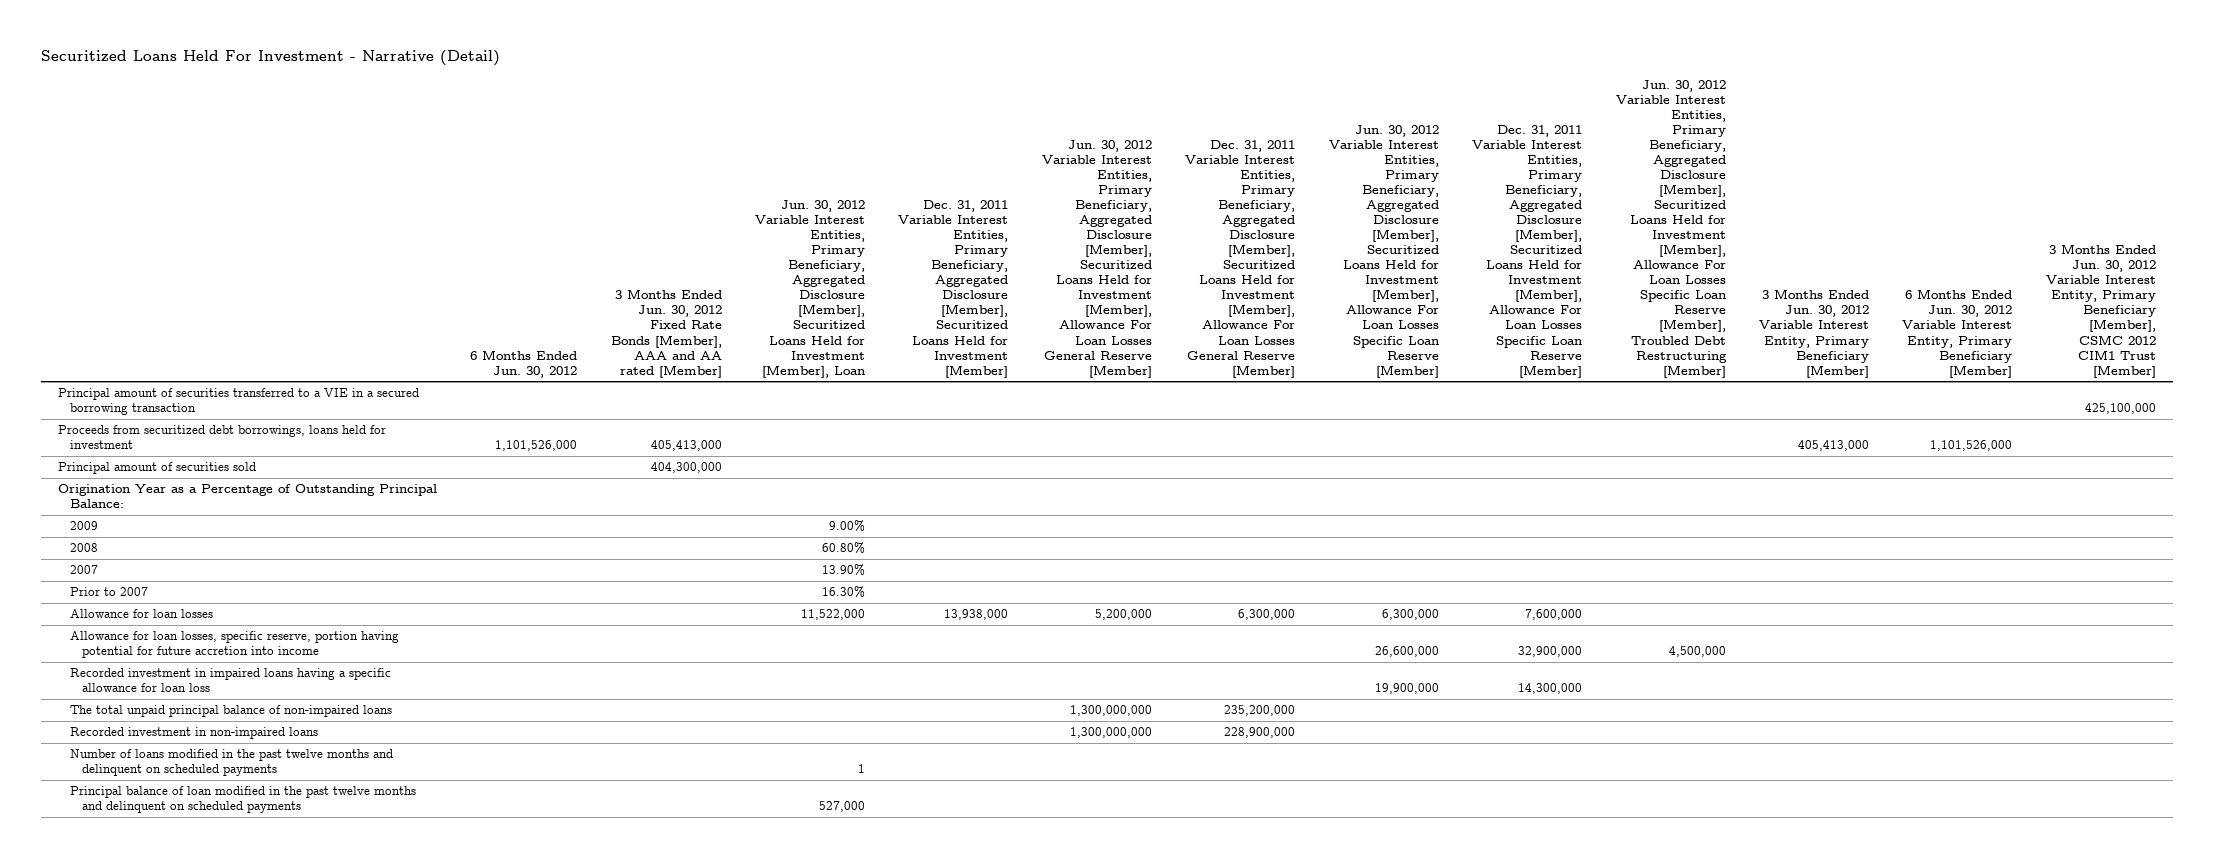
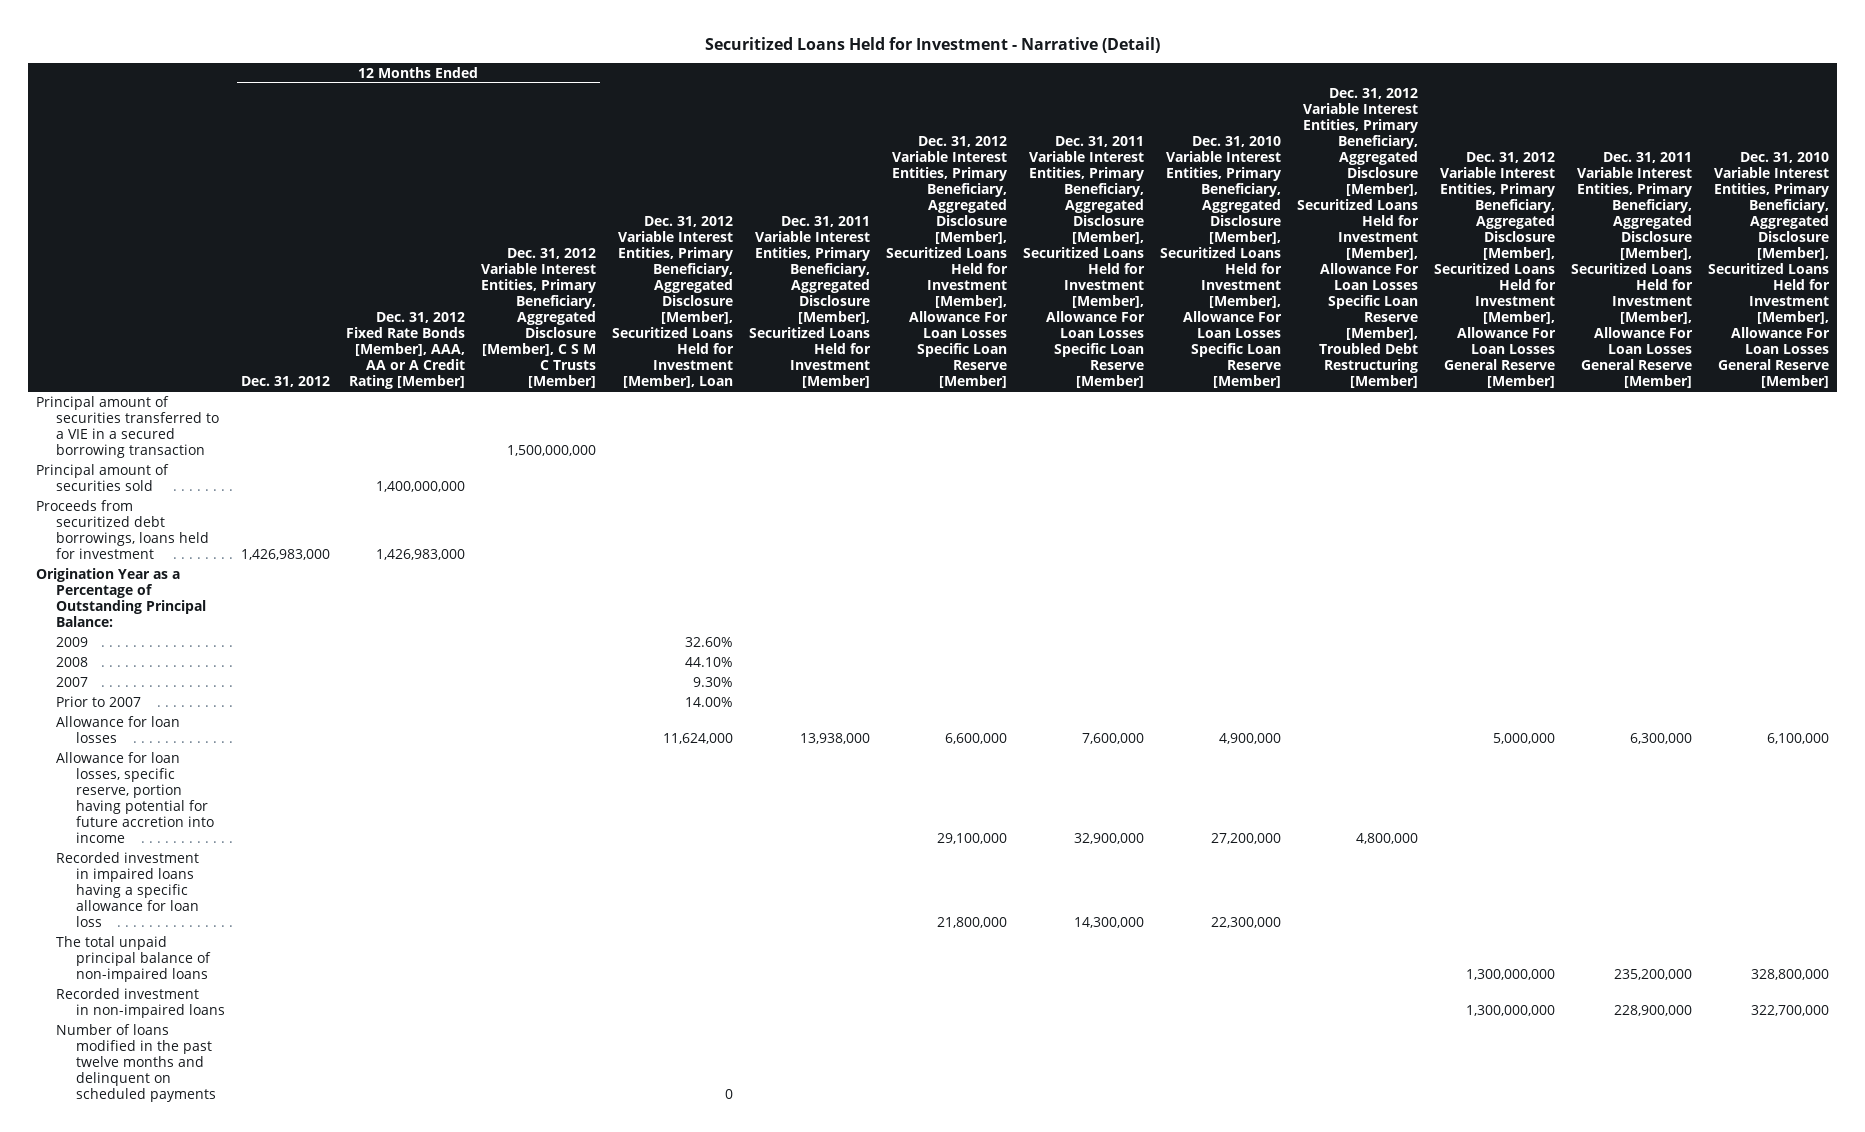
- Securitized Loans Held For Investment - Narrative (Detail)
+ Securitized Loans Held for Investment - Narrative (Detail)
- | 6 Months Ended Jun. 30, 2012 | 3 Months Ended Jun. 30, 2012 Fixed Rate Bonds [Member], AAA and AA rated [Member] | Jun. 30, 2012 Variable Interest Entities, Primary Beneficiary, Aggregated Disclosure [Member], Securitized Loans Held for Investment [Member], Loan | Dec. 31, 2011 Variable Interest Entities, Primary Beneficiary, Aggregated Disclosure [Member], Securitized Loans Held for Investment [Member] | Jun. 30, 2012 Variable Interest Entities, Primary Beneficiary, Aggregated Disclosure [Member], Securitized Loans Held for Investment [Member], Allowance For Loan Losses General Reserve [Member] | Dec. 31, 2011 Variable Interest Entities, Primary Beneficiary, Aggregated Disclosure [Member], Securitized Loans Held for Investment [Member], Allowance For Loan Losses General Reserve [Member] | Jun. 30, 2012 Variable Interest Entities, Primary Beneficiary, Aggregated Disclosure [Member], Securitized Loans Held for Investment [Member], Allowance For Loan Losses Specific Loan Reserve [Member] | Dec. 31, 2011 Variable Interest Entities, Primary Beneficiary, Aggregated Disclosure [Member], Securitized Loans Held for Investment [Member], Allowance For Loan Losses Specific Loan Reserve [Member] | Jun. 30, 2012 Variable Interest Entities, Primary Beneficiary, Aggregated Disclosure [Member], Securitized Loans Held for Investment [Member], Allowance For Loan Losses Specific Loan Reserve [Member], Troubled Debt Restructuring [Member] | 3 Months Ended Jun. 30, 2012 Variable Interest Entity, Primary Beneficiary [Member] | 6 Months Ended Jun. 30, 2012 Variable Interest Entity, Primary Beneficiary [Member] | 3 Months Ended Jun. 30, 2012 Variable Interest Entity, Primary Beneficiary [Member], CSMC 2012 CIM1 Trust [Member]
+ | 12 Months Ended Dec. 31, 2012 | 12 Months Ended Dec. 31, 2012 Fixed Rate Bonds [Member], AAA, AA or A Credit Rating [Member] | 12 Months Ended Dec. 31, 2012 Variable Interest Entities, Primary Beneficiary, Aggregated Disclosure [Member], C S M C Trusts [Member] | Dec. 31, 2012 Variable Interest Entities, Primary Beneficiary, Aggregated Disclosure [Member], Securitized Loans Held for Investment [Member], Loan | Dec. 31, 2011 Variable Interest Entities, Primary Beneficiary, Aggregated Disclosure [Member], Securitized Loans Held for Investment [Member] | Dec. 31, 2012 Variable Interest Entities, Primary Beneficiary, Aggregated Disclosure [Member], Securitized Loans Held for Investment [Member], Allowance For Loan Losses Specific Loan Reserve [Member] | Dec. 31, 2011 Variable Interest Entities, Primary Beneficiary, Aggregated Disclosure [Member], Securitized Loans Held for Investment [Member], Allowance For Loan Losses Specific Loan Reserve [Member] | Dec. 31, 2010 Variable Interest Entities, Primary Beneficiary, Aggregated Disclosure [Member], Securitized Loans Held for Investment [Member], Allowance For Loan Losses Specific Loan Reserve [Member] | Dec. 31, 2012 Variable Interest Entities, Primary Beneficiary, Aggregated Disclosure [Member], Securitized Loans Held for Investment [Member], Allowance For Loan Losses Specific Loan Reserve [Member], Troubled Debt Restructuring [Member] | Dec. 31, 2012 Variable Interest Entities, Primary Beneficiary, Aggregated Disclosure [Member], Securitized Loans Held for Investment [Member], Allowance For Loan Losses General Reserve [Member] | Dec. 31, 2011 Variable Interest Entities, Primary Beneficiary, Aggregated Disclosure [Member], Securitized Loans Held for Investment [Member], Allowance For Loan Losses General Reserve [Member] | Dec. 31, 2010 Variable Interest Entities, Primary Beneficiary, Aggregated Disclosure [Member], Securitized Loans Held for Investment [Member], Allowance For Loan Losses General Reserve [Member]
moved down: Proceeds from securitized debt borrowings, loans held for investment | 1,426,983,000 | 1,426,983,000 | | | | | | | | | |
- Principal balance of loan modified in the past twelve months and delinquent on scheduled payments | | | 527,000 | | | | | | | | |

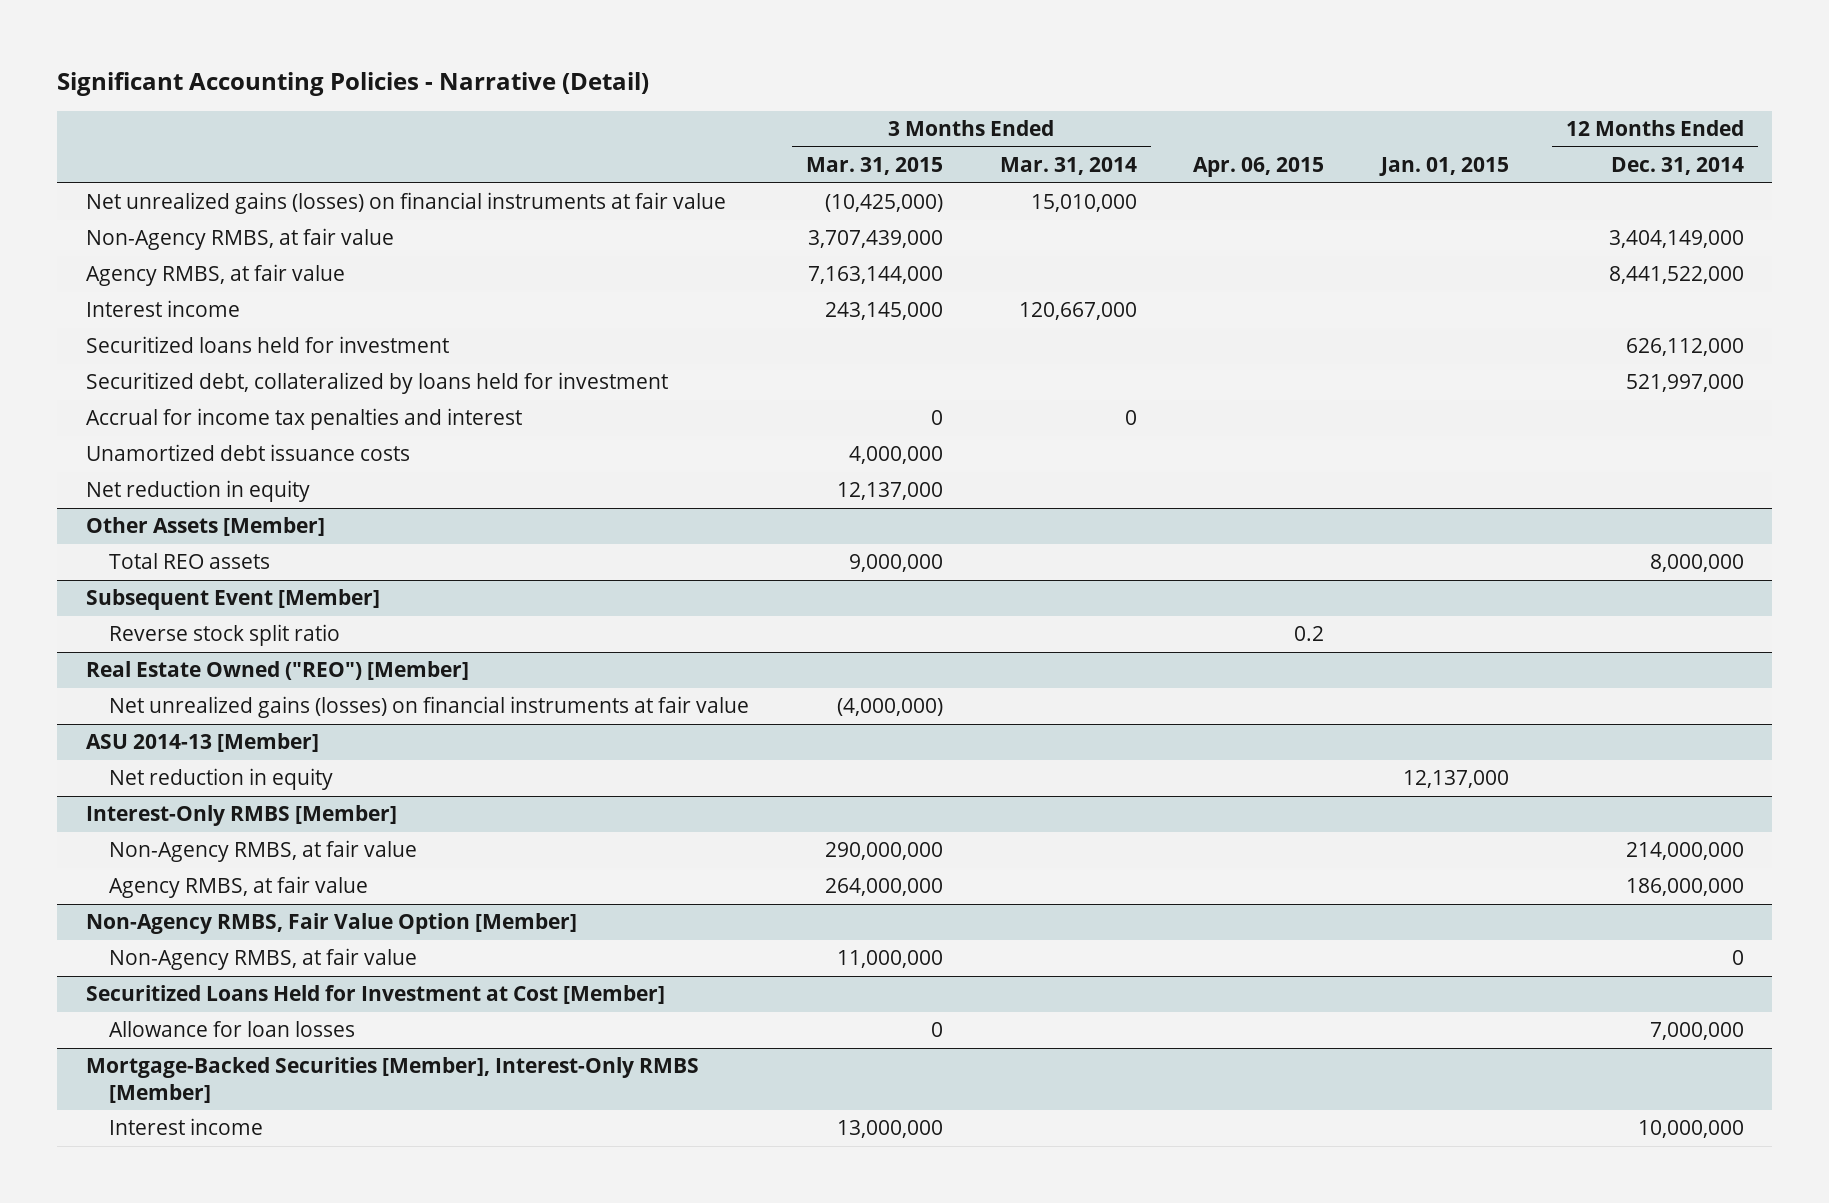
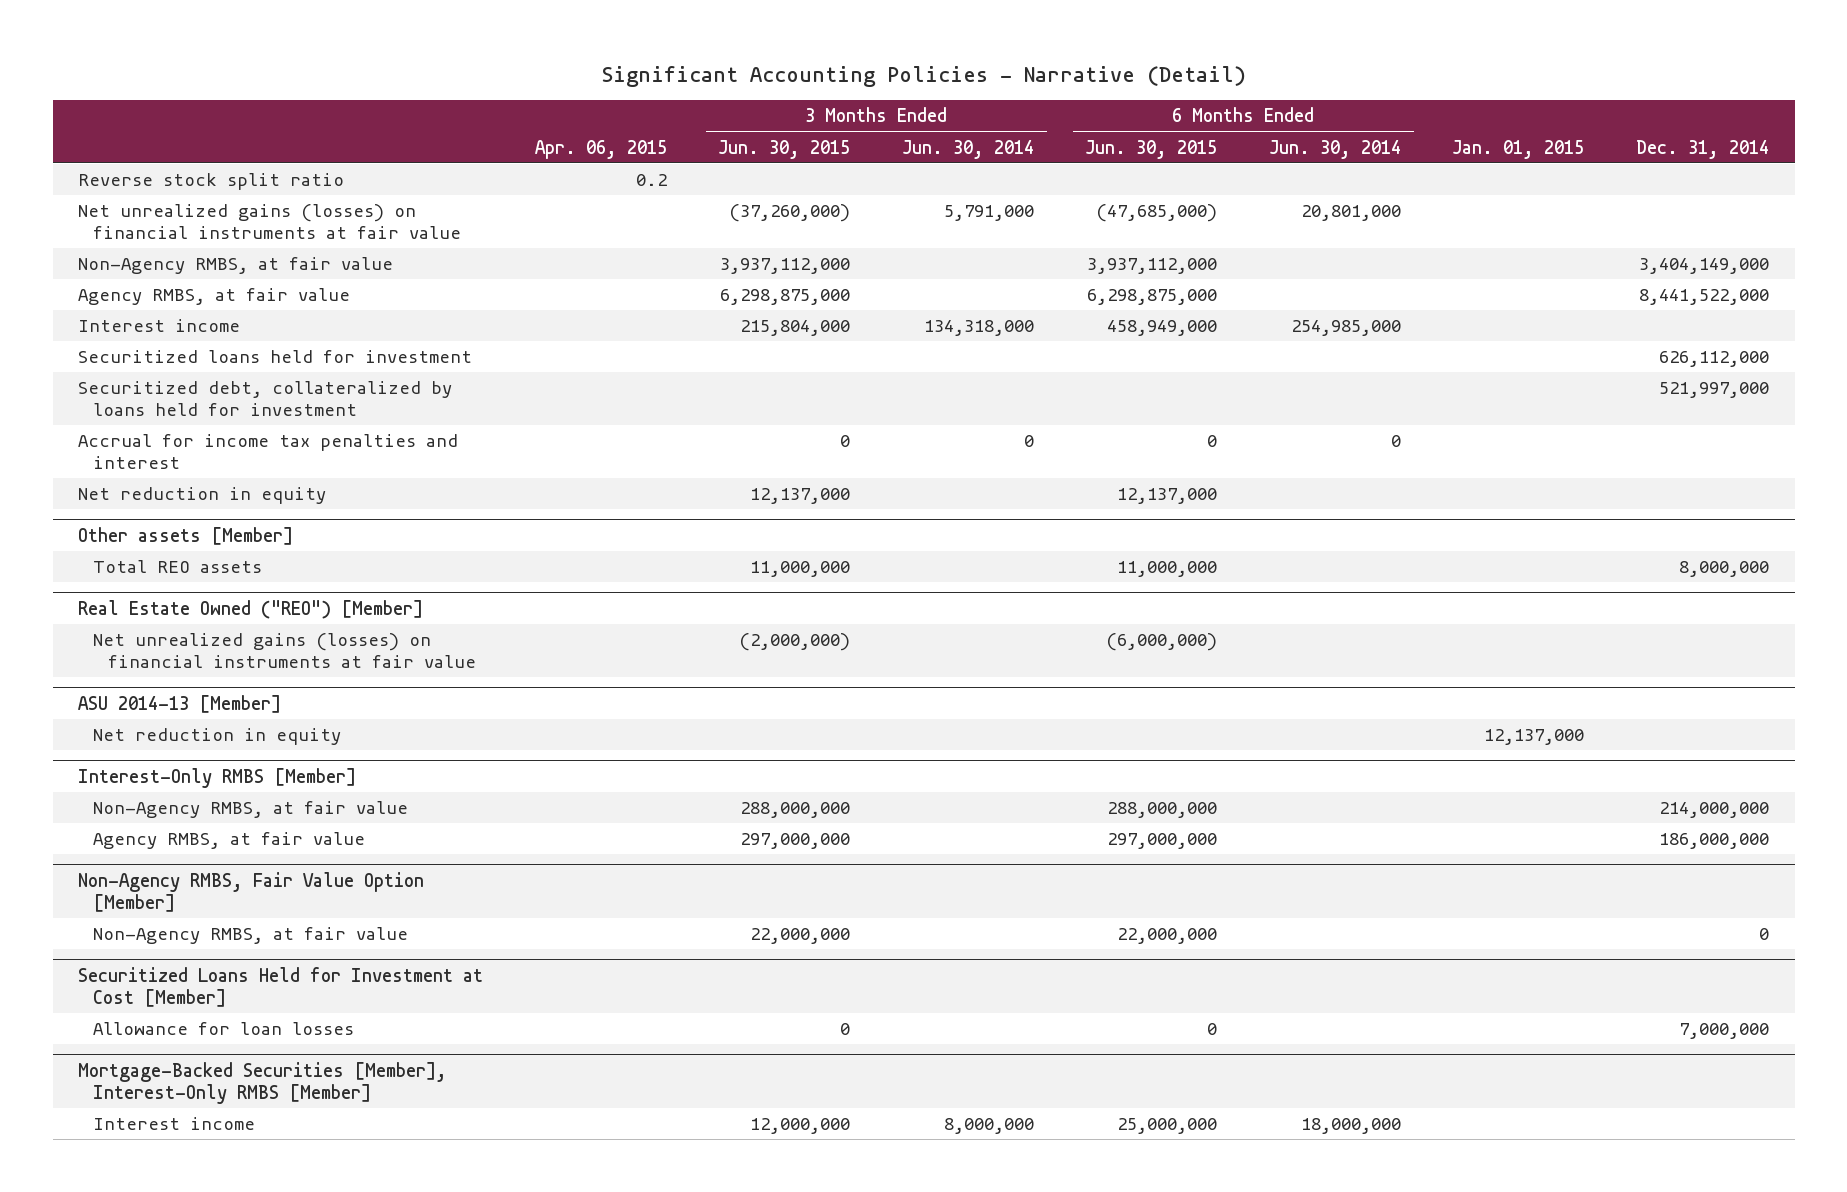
- | 3 Months Ended Mar. 31, 2015 | 3 Months Ended Mar. 31, 2014 | Apr. 06, 2015 | Jan. 01, 2015 | 12 Months Ended Dec. 31, 2014
+ | Apr. 06, 2015 | 3 Months Ended Jun. 30, 2015 | 3 Months Ended Jun. 30, 2014 | 6 Months Ended Jun. 30, 2015 | 6 Months Ended Jun. 30, 2014 | Jan. 01, 2015 | Dec. 31, 2014
+ Reverse stock split ratio | 0.2 | | | | | |
- Unamortized debt issuance costs | 4,000,000 | | | |
- Other Assets [Member]
+ Other assets [Member]
- Subsequent Event [Member]
- Reverse stock split ratio | | | 0.2 | |

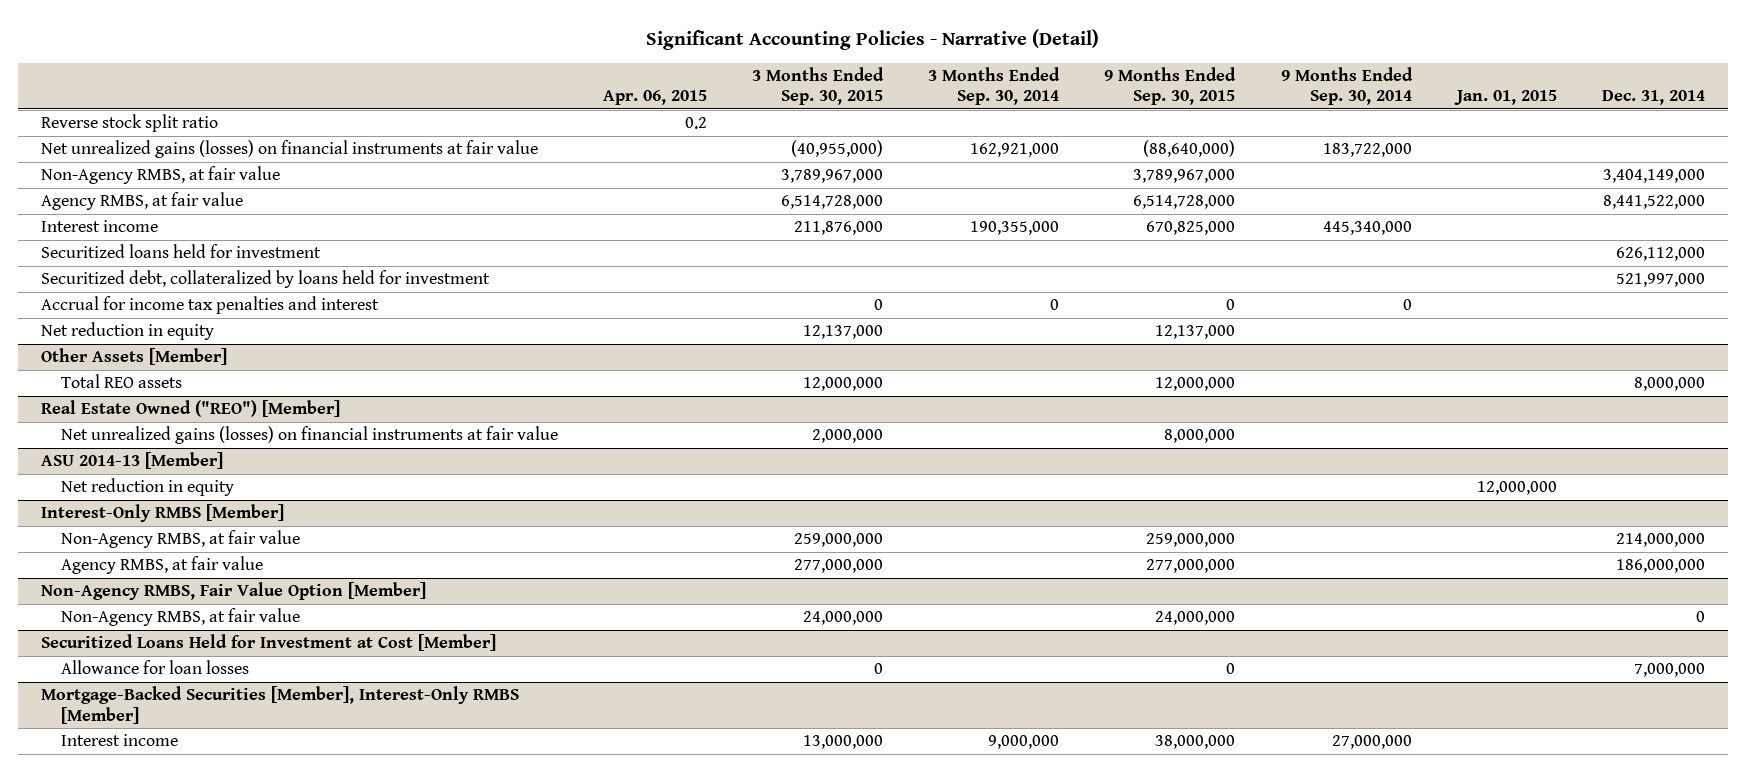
- | Apr. 06, 2015 | 3 Months Ended Jun. 30, 2015 | 3 Months Ended Jun. 30, 2014 | 6 Months Ended Jun. 30, 2015 | 6 Months Ended Jun. 30, 2014 | Jan. 01, 2015 | Dec. 31, 2014
+ | Apr. 06, 2015 | 3 Months Ended Sep. 30, 2015 | 3 Months Ended Sep. 30, 2014 | 9 Months Ended Sep. 30, 2015 | 9 Months Ended Sep. 30, 2014 | Jan. 01, 2015 | Dec. 31, 2014
- Other assets [Member]
+ Other Assets [Member]
@ ASU 2014-13 [Member]
- Net reduction in equity | | | | | | 12,137,000 |
+ Net reduction in equity | | | | | | 12,000,000 |

